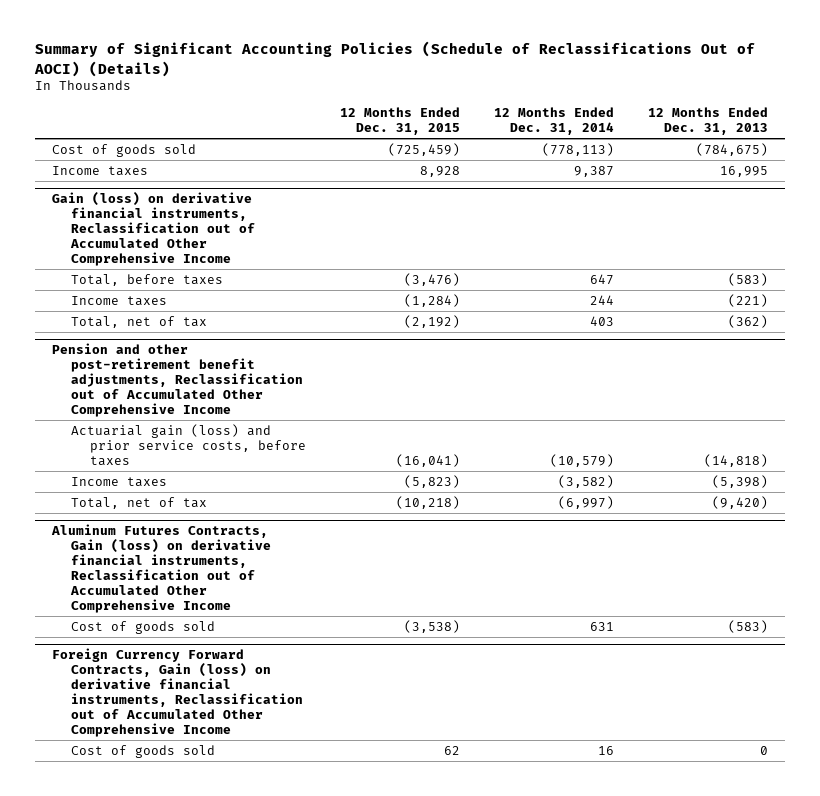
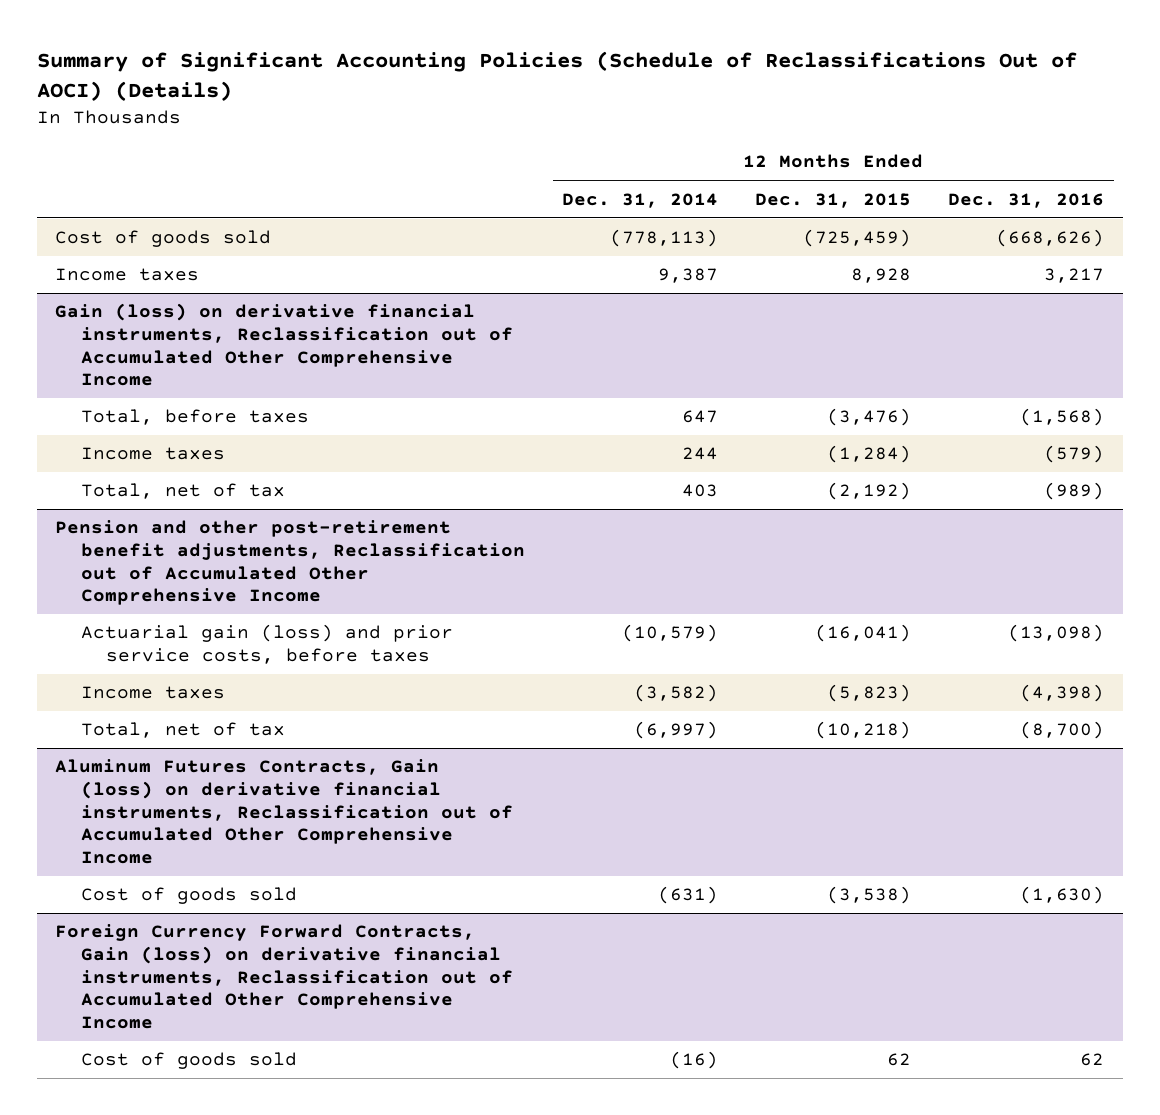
- | 12 Months Ended Dec. 31, 2015 | 12 Months Ended Dec. 31, 2014 | 12 Months Ended Dec. 31, 2013
+ | 12 Months Ended Dec. 31, 2014 | 12 Months Ended Dec. 31, 2015 | 12 Months Ended Dec. 31, 2016
@ Aluminum Futures Contracts, Gain (loss) on derivative financial instruments, Reclassification out of Accumulated Other Comprehensive Income
- Cost of goods sold | (3,538) | 631 | (583)
+ Cost of goods sold | (631) | (3,538) | (1,630)
@ Foreign Currency Forward Contracts, Gain (loss) on derivative financial instruments, Reclassification out of Accumulated Other Comprehensive Income
- Cost of goods sold | 62 | 16 | 0
+ Cost of goods sold | (16) | 62 | 62

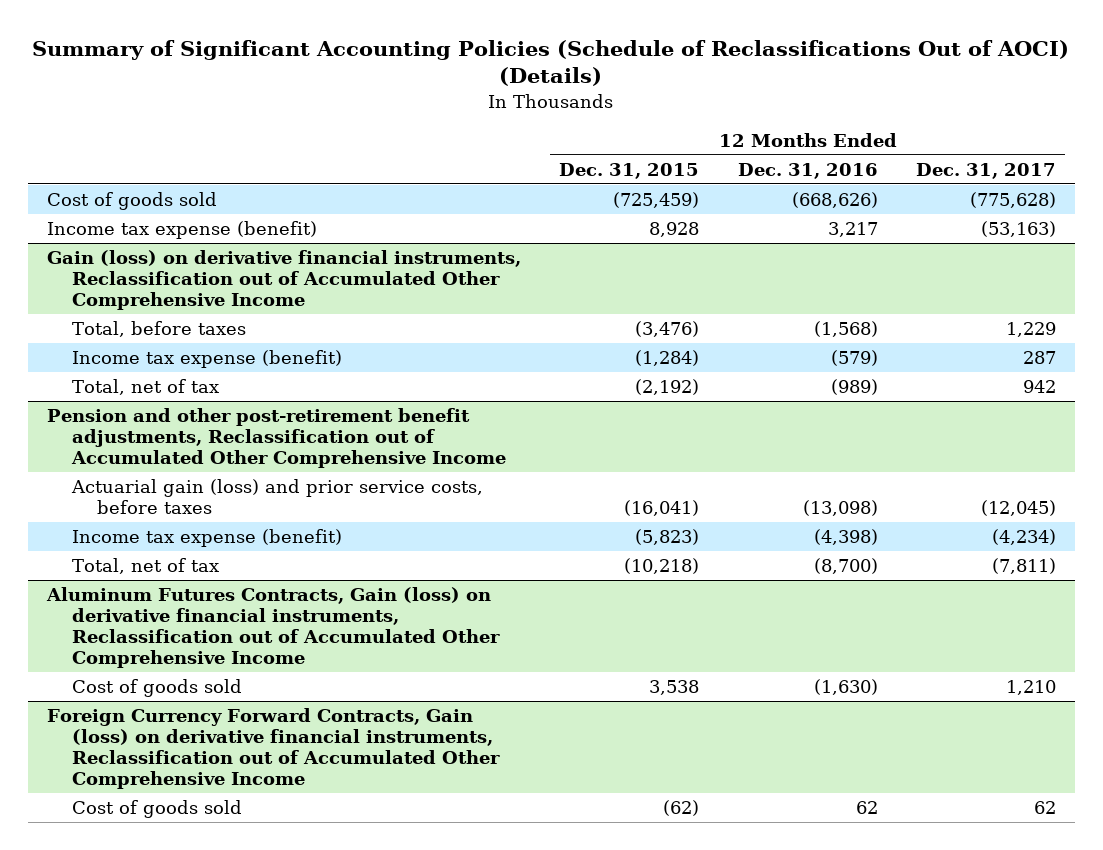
- | 12 Months Ended Dec. 31, 2014 | 12 Months Ended Dec. 31, 2015 | 12 Months Ended Dec. 31, 2016
+ | 12 Months Ended Dec. 31, 2015 | 12 Months Ended Dec. 31, 2016 | 12 Months Ended Dec. 31, 2017
- Income taxes | 9,387 | 8,928 | 3,217
+ Income tax expense (benefit) | 8,928 | 3,217 | (53,163)
@ Gain (loss) on derivative financial instruments, Reclassification out of Accumulated Other Comprehensive Income
- Income taxes | 244 | (1,284) | (579)
+ Income tax expense (benefit) | (1,284) | (579) | 287
@ Pension and other post-retirement benefit adjustments, Reclassification out of Accumulated Other Comprehensive Income
- Income taxes | (3,582) | (5,823) | (4,398)
+ Income tax expense (benefit) | (5,823) | (4,398) | (4,234)
@ Aluminum Futures Contracts, Gain (loss) on derivative financial instruments, Reclassification out of Accumulated Other Comprehensive Income
- Cost of goods sold | (631) | (3,538) | (1,630)
+ Cost of goods sold | 3,538 | (1,630) | 1,210
@ Foreign Currency Forward Contracts, Gain (loss) on derivative financial instruments, Reclassification out of Accumulated Other Comprehensive Income
- Cost of goods sold | (16) | 62 | 62
+ Cost of goods sold | (62) | 62 | 62

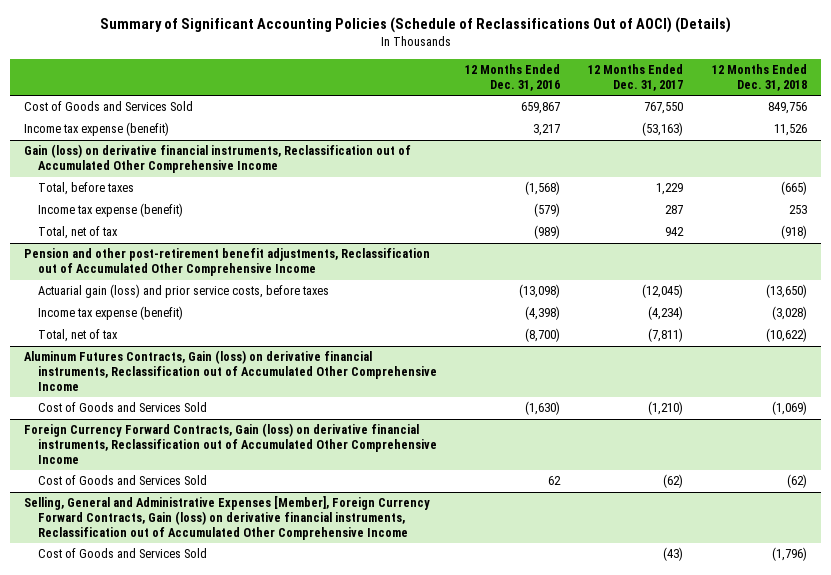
- | 12 Months Ended Dec. 31, 2015 | 12 Months Ended Dec. 31, 2016 | 12 Months Ended Dec. 31, 2017
+ | 12 Months Ended Dec. 31, 2016 | 12 Months Ended Dec. 31, 2017 | 12 Months Ended Dec. 31, 2018
- Cost of goods sold | (725,459) | (668,626) | (775,628)
+ Cost of Goods and Services Sold | 659,867 | 767,550 | 849,756
@ Aluminum Futures Contracts, Gain (loss) on derivative financial instruments, Reclassification out of Accumulated Other Comprehensive Income
- Cost of goods sold | 3,538 | (1,630) | 1,210
+ Cost of Goods and Services Sold | (1,630) | (1,210) | (1,069)
@ Foreign Currency Forward Contracts, Gain (loss) on derivative financial instruments, Reclassification out of Accumulated Other Comprehensive Income
- Cost of goods sold | (62) | 62 | 62
+ Cost of Goods and Services Sold | 62 | (62) | (62)
+ Selling, General and Administrative Expenses [Member], Foreign Currency Forward Contracts, Gain (loss) on derivative financial instruments, Reclassification out of Accumulated Other Comprehensive Income
+ Cost of Goods and Services Sold | | (43) | (1,796)

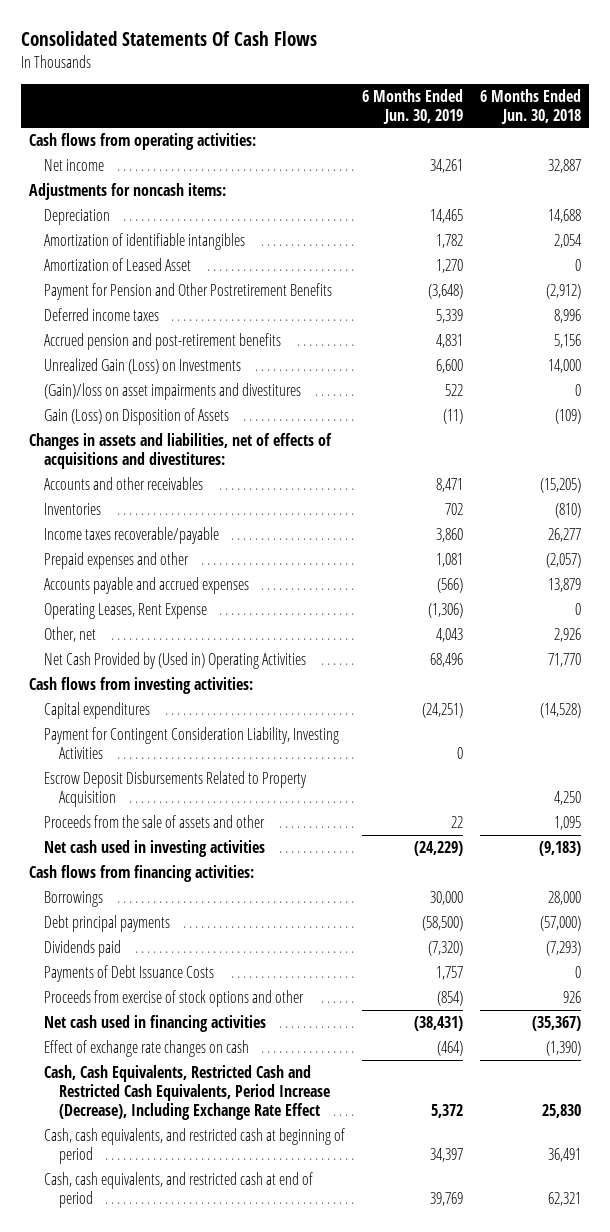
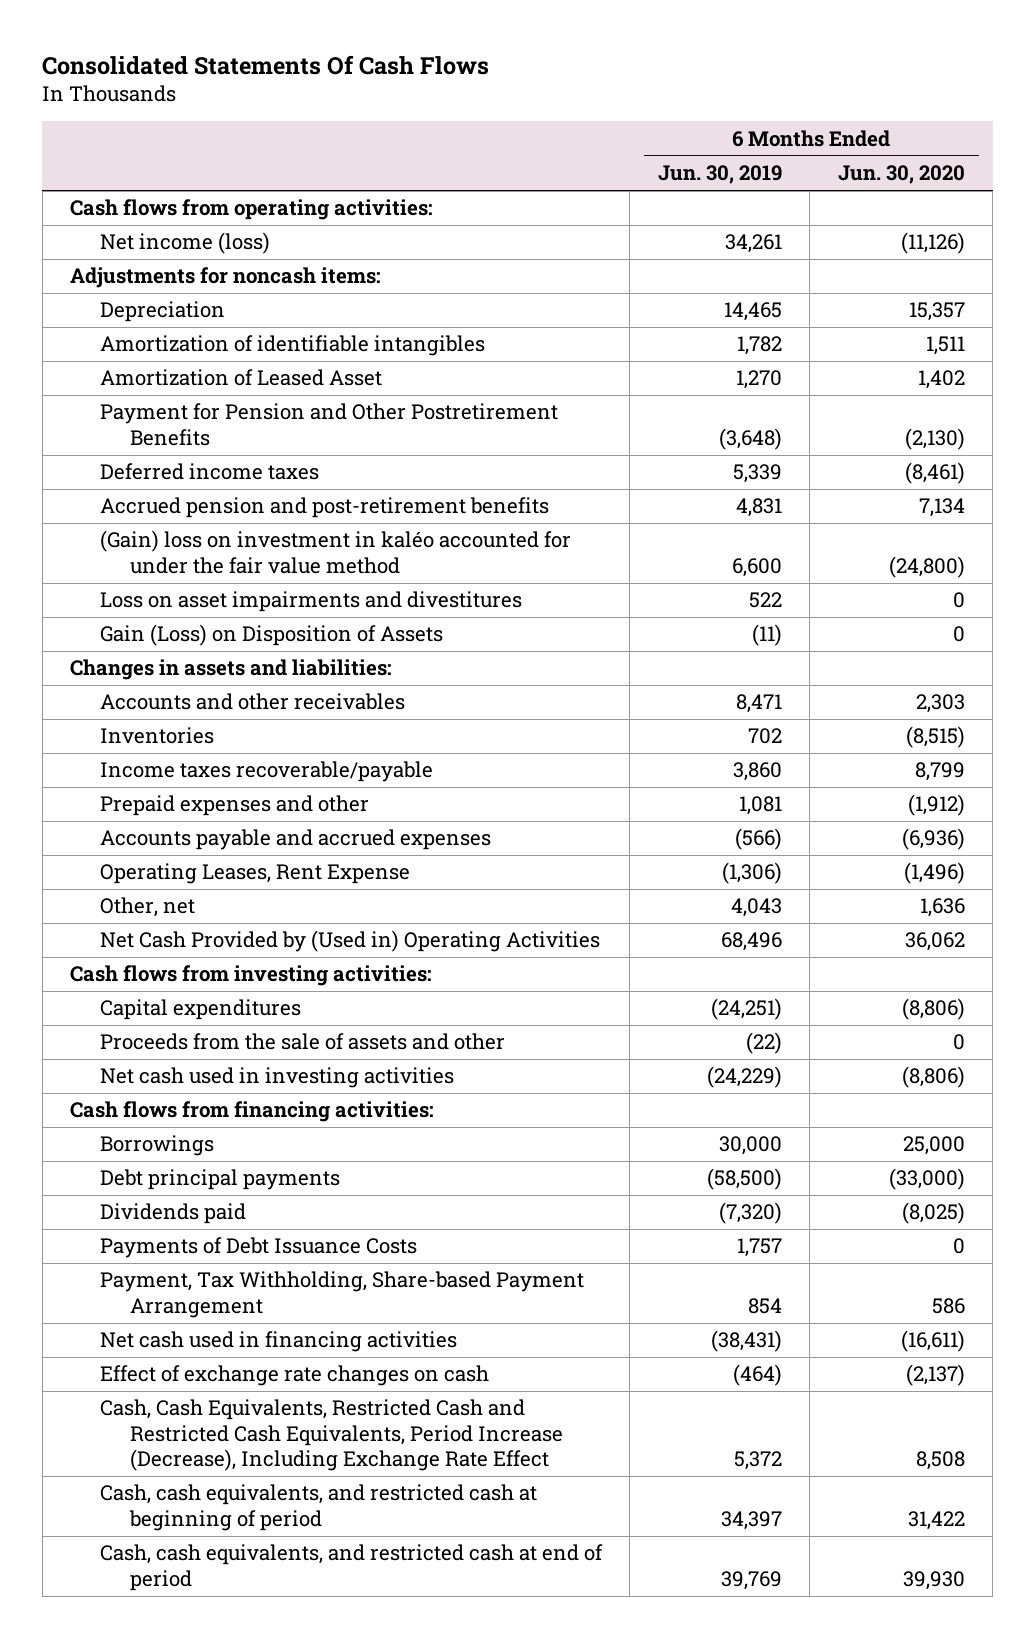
- | 6 Months Ended Jun. 30, 2019 | 6 Months Ended Jun. 30, 2018
+ | 6 Months Ended Jun. 30, 2019 | 6 Months Ended Jun. 30, 2020
- Net income | 34,261 | 32,887
+ Net income (loss) | 34,261 | (11,126)
- Unrealized Gain (Loss) on Investments | 6,600 | 14,000
- (Gain)/loss on asset impairments and divestitures | 522 | 0
+ (Gain) loss on investment in kaléo accounted for under the fair value method | 6,600 | (24,800)
+ Loss on asset impairments and divestitures | 522 | 0
- Changes in assets and liabilities, net of effects of acquisitions and divestitures:
+ Changes in assets and liabilities:
- Payment for Contingent Consideration Liability, Investing Activities | 0 |
- Escrow Deposit Disbursements Related to Property Acquisition | | 4,250
- Proceeds from the sale of assets and other | 22 | 1,095
+ Proceeds from the sale of assets and other | (22) | 0
- Proceeds from exercise of stock options and other | (854) | 926
+ Payment, Tax Withholding, Share-based Payment Arrangement | 854 | 586

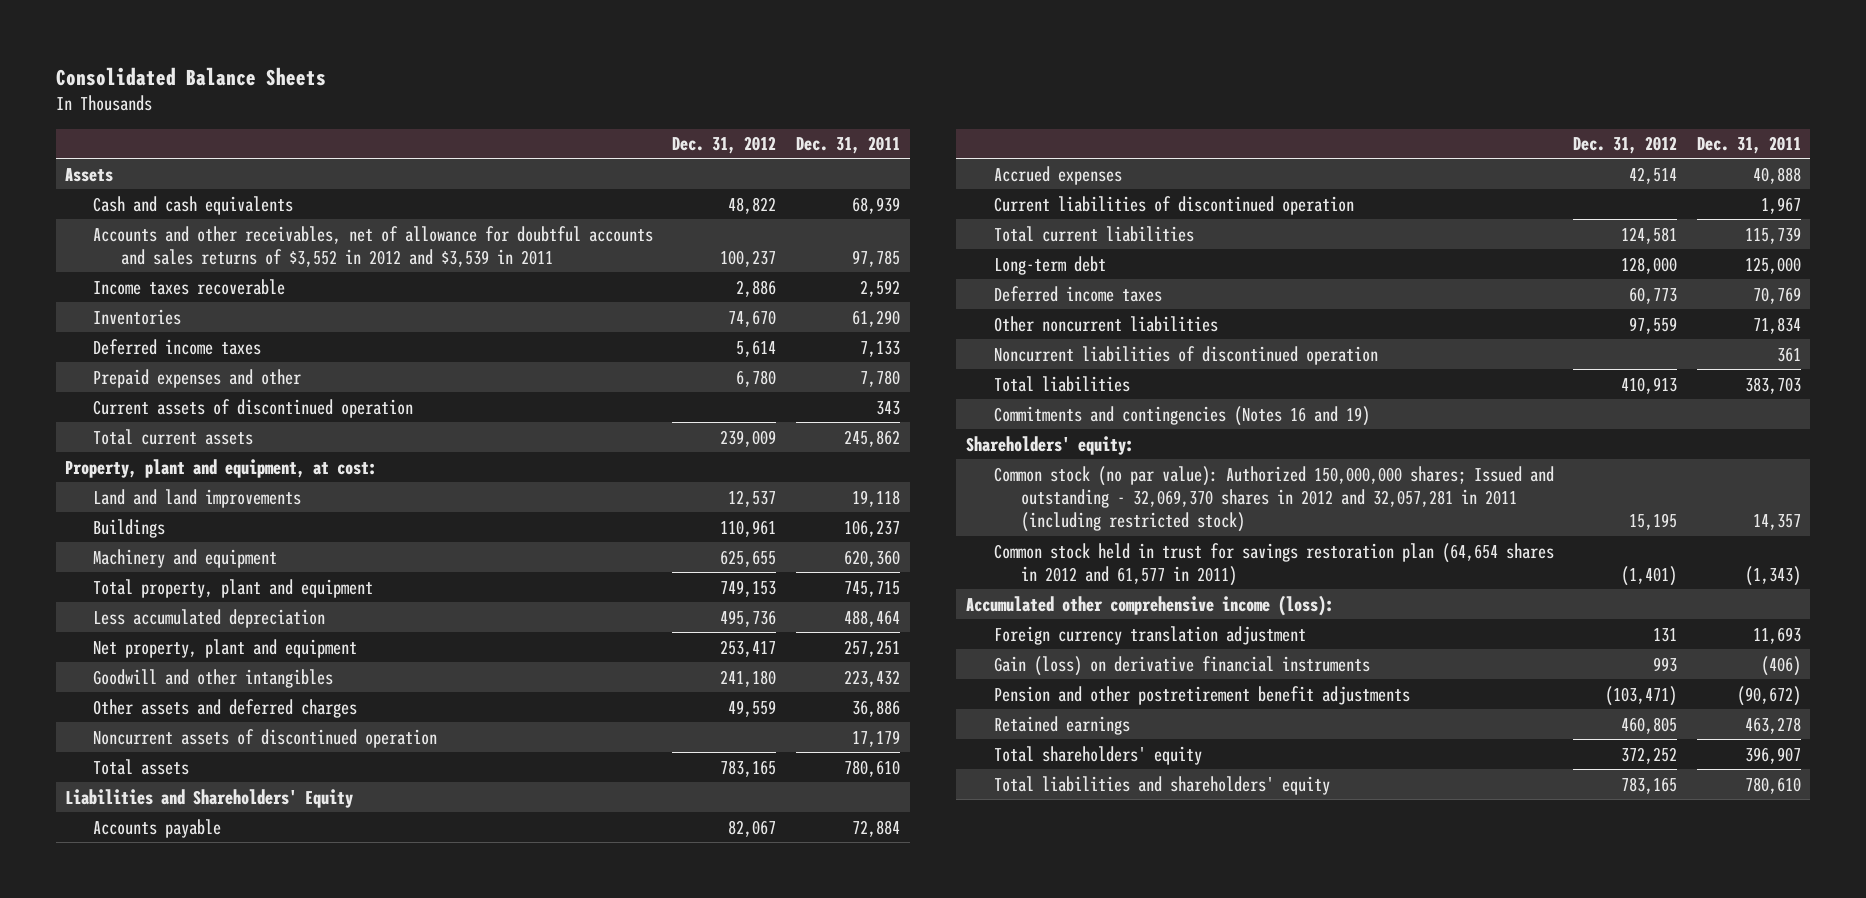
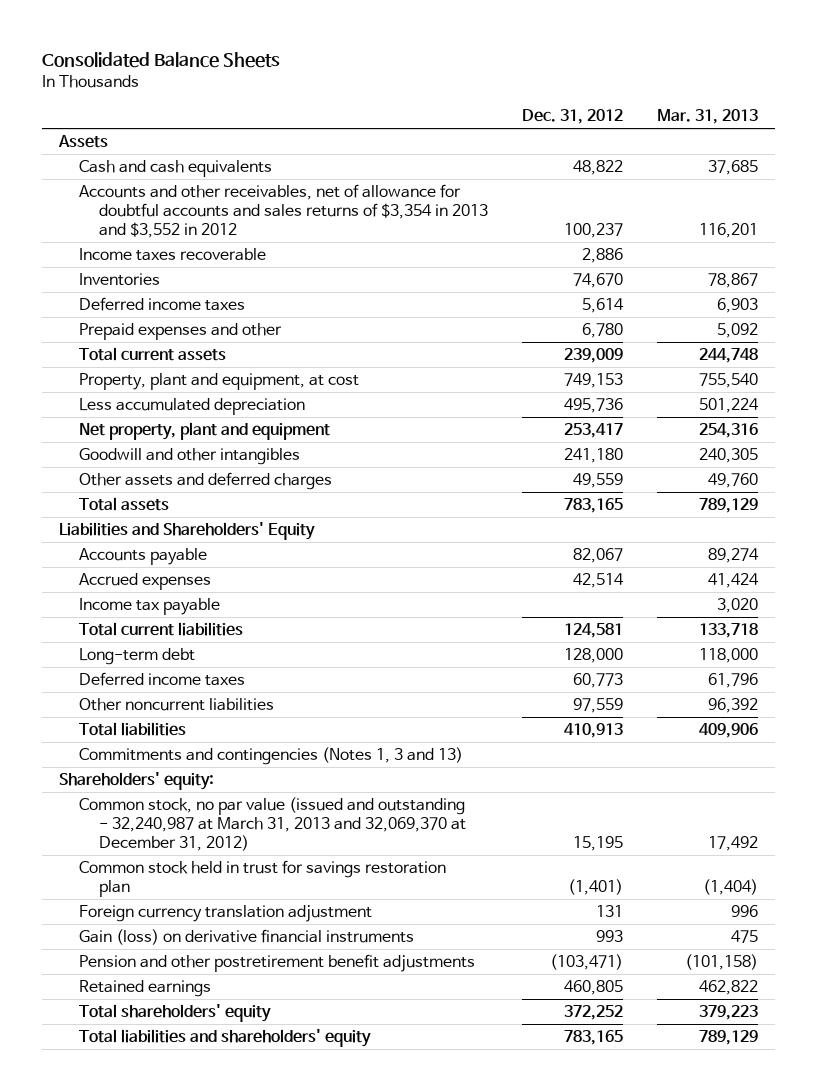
- | Dec. 31, 2012 | Dec. 31, 2011
+ | Dec. 31, 2012 | Mar. 31, 2013
- Accounts and other receivables, net of allowance for doubtful accounts and sales returns of $3,552 in 2012 and $3,539 in 2011 | 100,237 | 97,785
+ Accounts and other receivables, net of allowance for doubtful accounts and sales returns of $3,354 in 2013 and $3,552 in 2012 | 100,237 | 116,201
- Current assets of discontinued operation | | 343
- Property, plant and equipment, at cost:
- Land and land improvements | 12,537 | 19,118
- Buildings | 110,961 | 106,237
- Machinery and equipment | 625,655 | 620,360
- Total property, plant and equipment | 749,153 | 745,715
+ Property, plant and equipment, at cost | 749,153 | 755,540
- Noncurrent assets of discontinued operation | | 17,179
- Current liabilities of discontinued operation | | 1,967
+ Income tax payable | | 3,020
- Noncurrent liabilities of discontinued operation | | 361
- Commitments and contingencies (Notes 16 and 19)
+ Commitments and contingencies (Notes 1, 3 and 13)
- Common stock (no par value): Authorized 150,000,000 shares; Issued and outstanding - 32,069,370 shares in 2012 and 32,057,281 in 2011 (including restricted stock) | 15,195 | 14,357
- Common stock held in trust for savings restoration plan (64,654 shares in 2012 and 61,577 in 2011) | (1,401) | (1,343)
- Accumulated other comprehensive income (loss):
+ Common stock, no par value (issued and outstanding - 32,240,987 at March 31, 2013 and 32,069,370 at December 31, 2012) | 15,195 | 17,492
+ Common stock held in trust for savings restoration plan | (1,401) | (1,404)

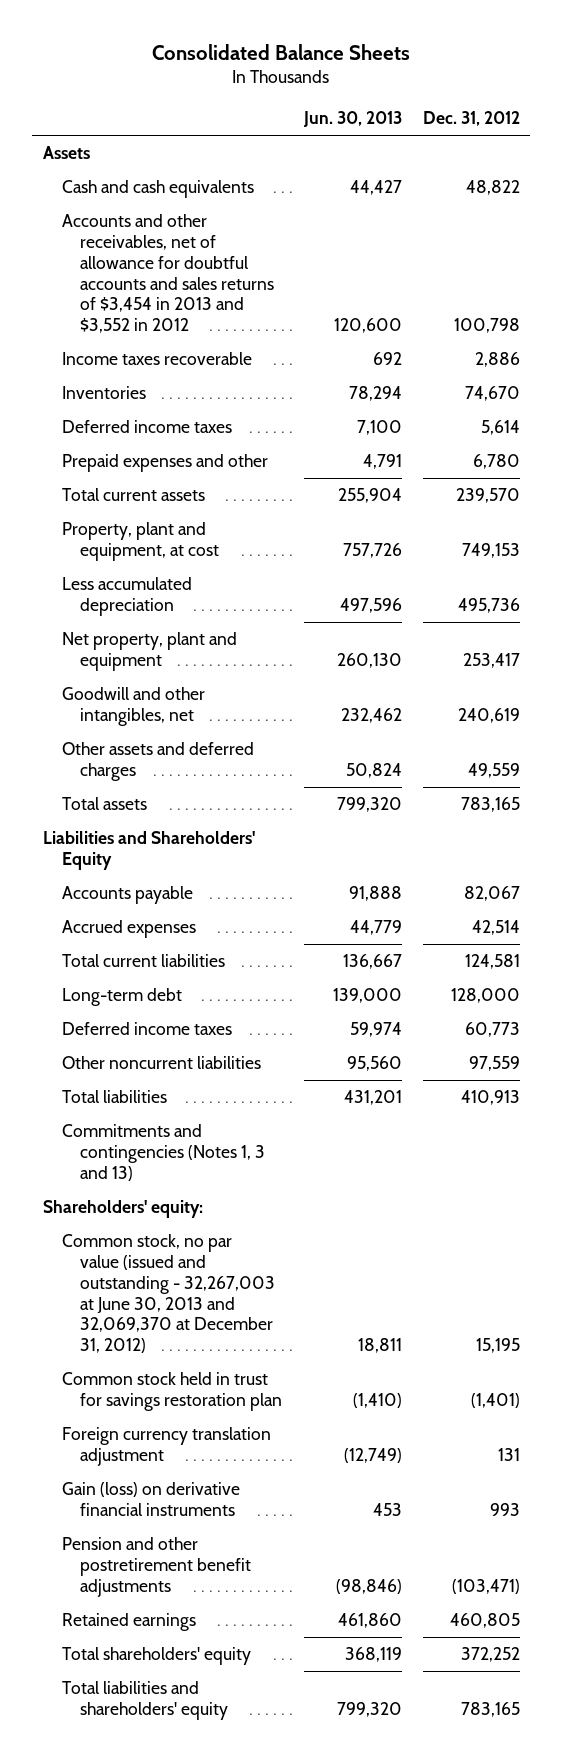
- | Dec. 31, 2012 | Mar. 31, 2013
+ | Jun. 30, 2013 | Dec. 31, 2012
- Accounts and other receivables, net of allowance for doubtful accounts and sales returns of $3,354 in 2013 and $3,552 in 2012 | 100,237 | 116,201
+ Accounts and other receivables, net of allowance for doubtful accounts and sales returns of $3,454 in 2013 and $3,552 in 2012 | 120,600 | 100,798
- Total current assets | 239,009 | 244,748
+ Total current assets | 255,904 | 239,570
- Goodwill and other intangibles | 241,180 | 240,305
+ Goodwill and other intangibles, net | 232,462 | 240,619
- Income tax payable | | 3,020
- Common stock, no par value (issued and outstanding - 32,240,987 at March 31, 2013 and 32,069,370 at December 31, 2012) | 15,195 | 17,492
+ Common stock, no par value (issued and outstanding - 32,267,003 at June 30, 2013 and 32,069,370 at December 31, 2012) | 18,811 | 15,195

